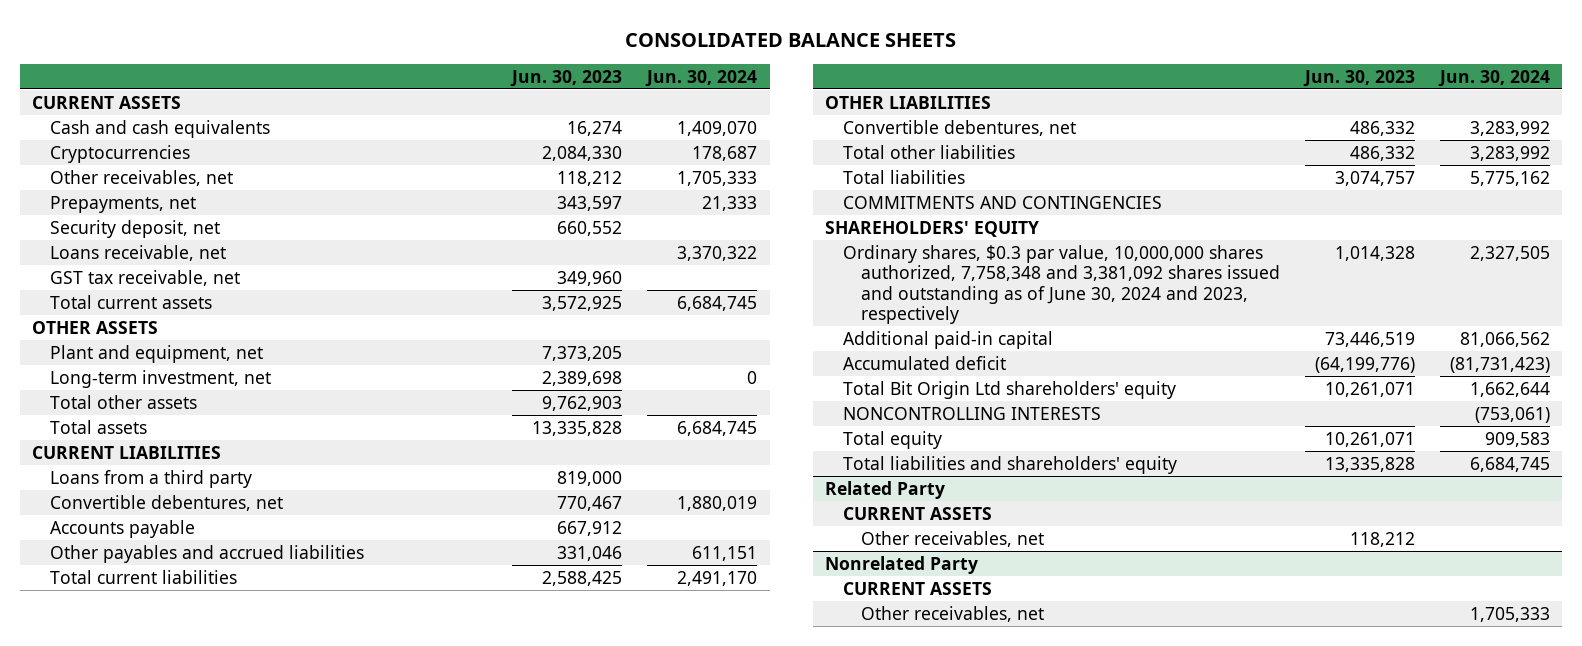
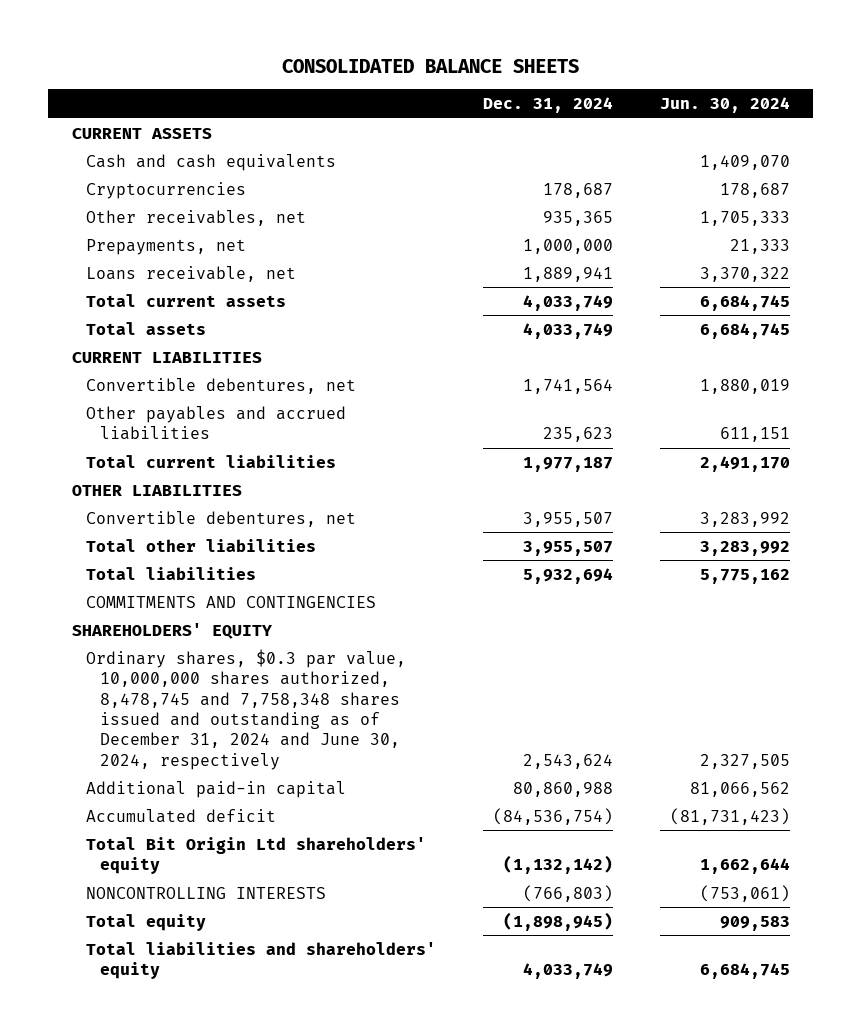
- | Jun. 30, 2023 | Jun. 30, 2024
+ | Dec. 31, 2024 | Jun. 30, 2024
- Security deposit, net | 660,552 |
- GST tax receivable, net | 349,960 |
- OTHER ASSETS
- Plant and equipment, net | 7,373,205 |
- Long-term investment, net | 2,389,698 | 0
- Total other assets | 9,762,903 |
- Loans from a third party | 819,000 |
- Accounts payable | 667,912 |
- Ordinary shares, $0.3 par value, 10,000,000 shares authorized, 7,758,348 and 3,381,092 shares issued and outstanding as of June 30, 2024 and 2023, respectively | 1,014,328 | 2,327,505
+ Ordinary shares, $0.3 par value, 10,000,000 shares authorized, 8,478,745 and 7,758,348 shares issued and outstanding as of December 31, 2024 and June 30, 2024, respectively | 2,543,624 | 2,327,505
- Related Party
- CURRENT ASSETS
- Other receivables, net | 118,212 |
- Nonrelated Party
- CURRENT ASSETS
- Other receivables, net | | 1,705,333

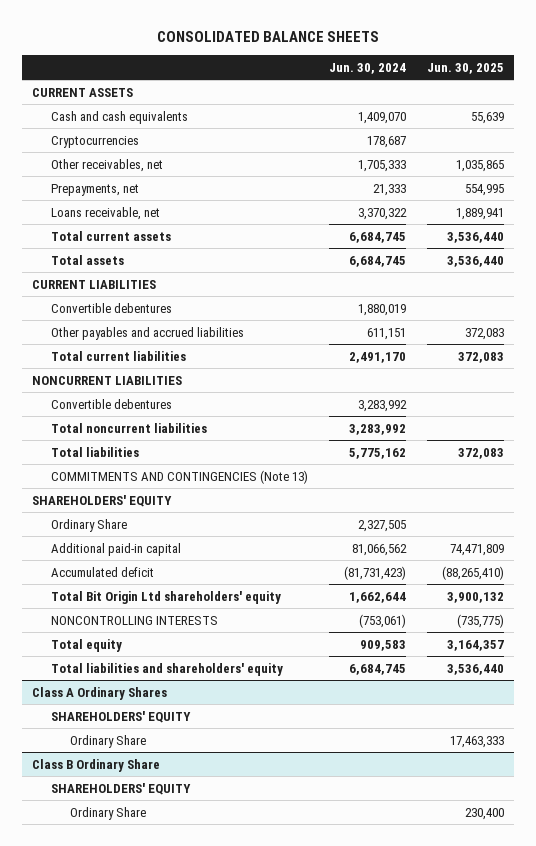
- | Dec. 31, 2024 | Jun. 30, 2024
+ | Jun. 30, 2024 | Jun. 30, 2025
- Convertible debentures, net | 1,741,564 | 1,880,019
+ Convertible debentures | 1,880,019 |
- OTHER LIABILITIES
- Convertible debentures, net | 3,955,507 | 3,283,992
- Total other liabilities | 3,955,507 | 3,283,992
+ NONCURRENT LIABILITIES
+ Convertible debentures | 3,283,992 |
+ Total noncurrent liabilities | 3,283,992 |
- COMMITMENTS AND CONTINGENCIES
+ COMMITMENTS AND CONTINGENCIES (Note 13)
- Ordinary shares, $0.3 par value, 10,000,000 shares authorized, 8,478,745 and 7,758,348 shares issued and outstanding as of December 31, 2024 and June 30, 2024, respectively | 2,543,624 | 2,327,505
+ Ordinary Share | 2,327,505 |
+ Class A Ordinary Shares
+ SHAREHOLDERS' EQUITY
+ Ordinary Share | | 17,463,333
+ Class B Ordinary Share
+ SHAREHOLDERS' EQUITY
+ Ordinary Share | | 230,400

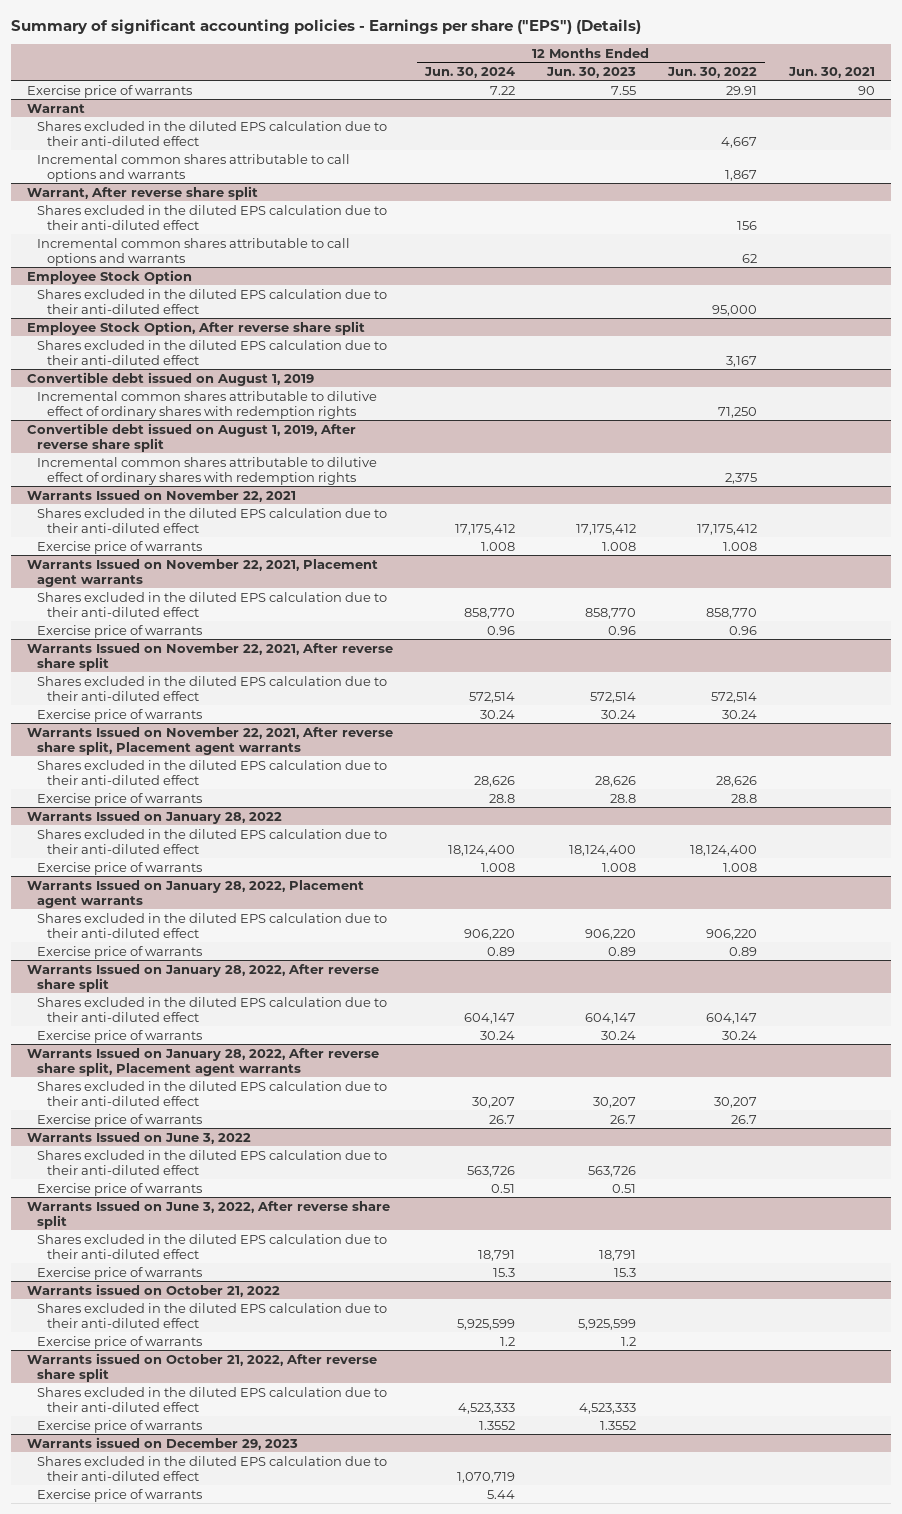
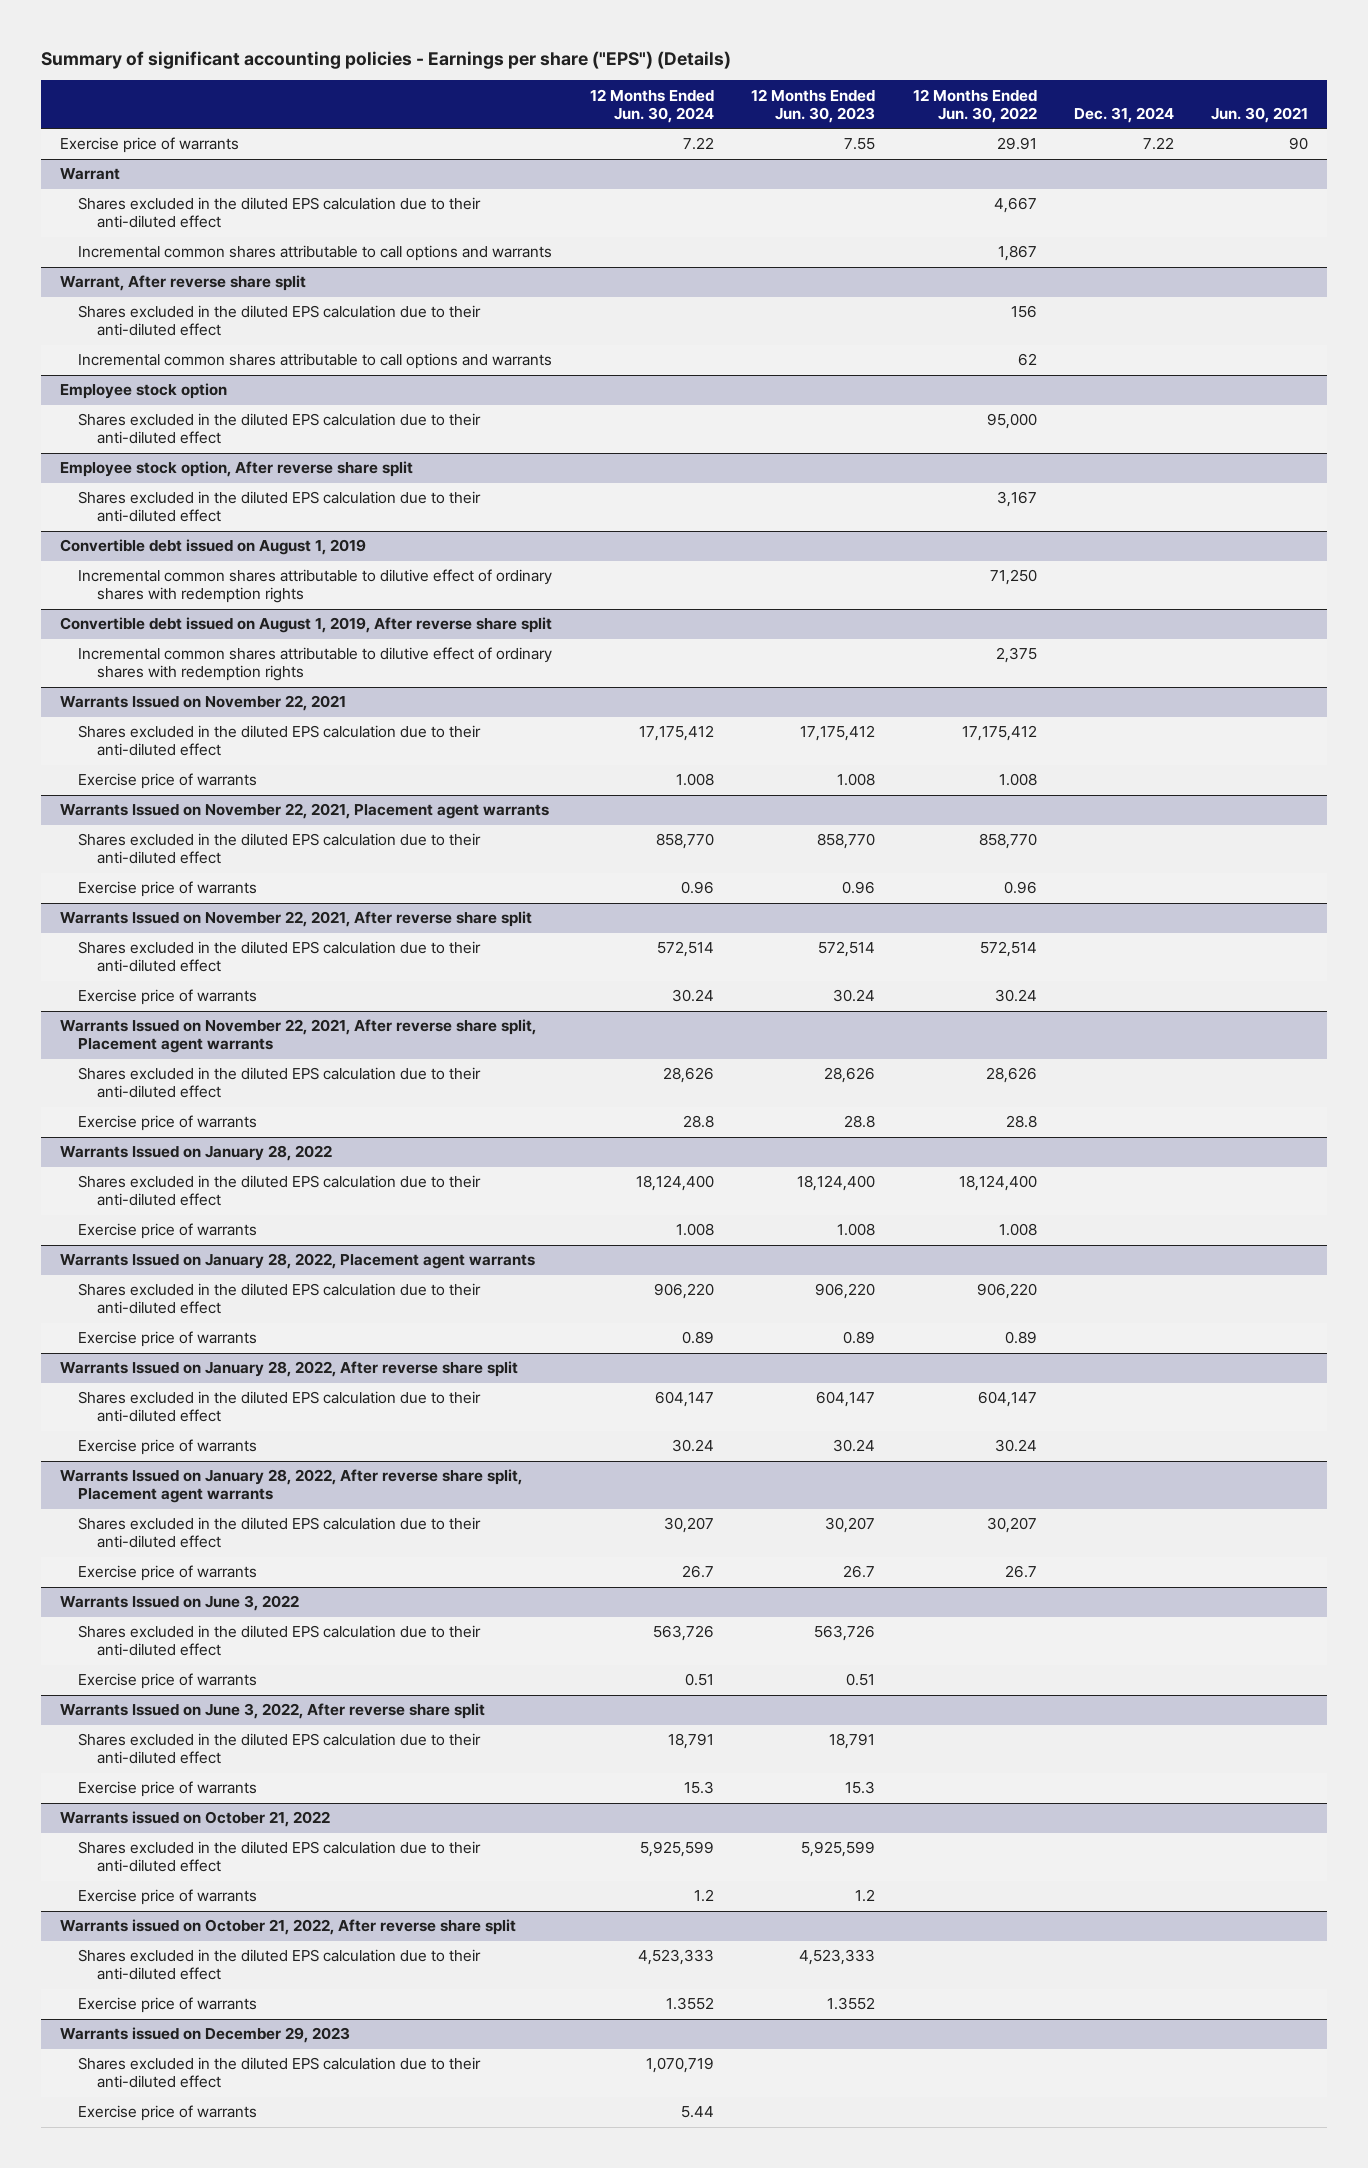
- | 12 Months Ended Jun. 30, 2024 | 12 Months Ended Jun. 30, 2023 | 12 Months Ended Jun. 30, 2022 | Jun. 30, 2021
+ | 12 Months Ended Jun. 30, 2024 | 12 Months Ended Jun. 30, 2023 | 12 Months Ended Jun. 30, 2022 | Dec. 31, 2024 | Jun. 30, 2021
- Employee Stock Option
+ Employee stock option
- Employee Stock Option, After reverse share split
+ Employee stock option, After reverse share split

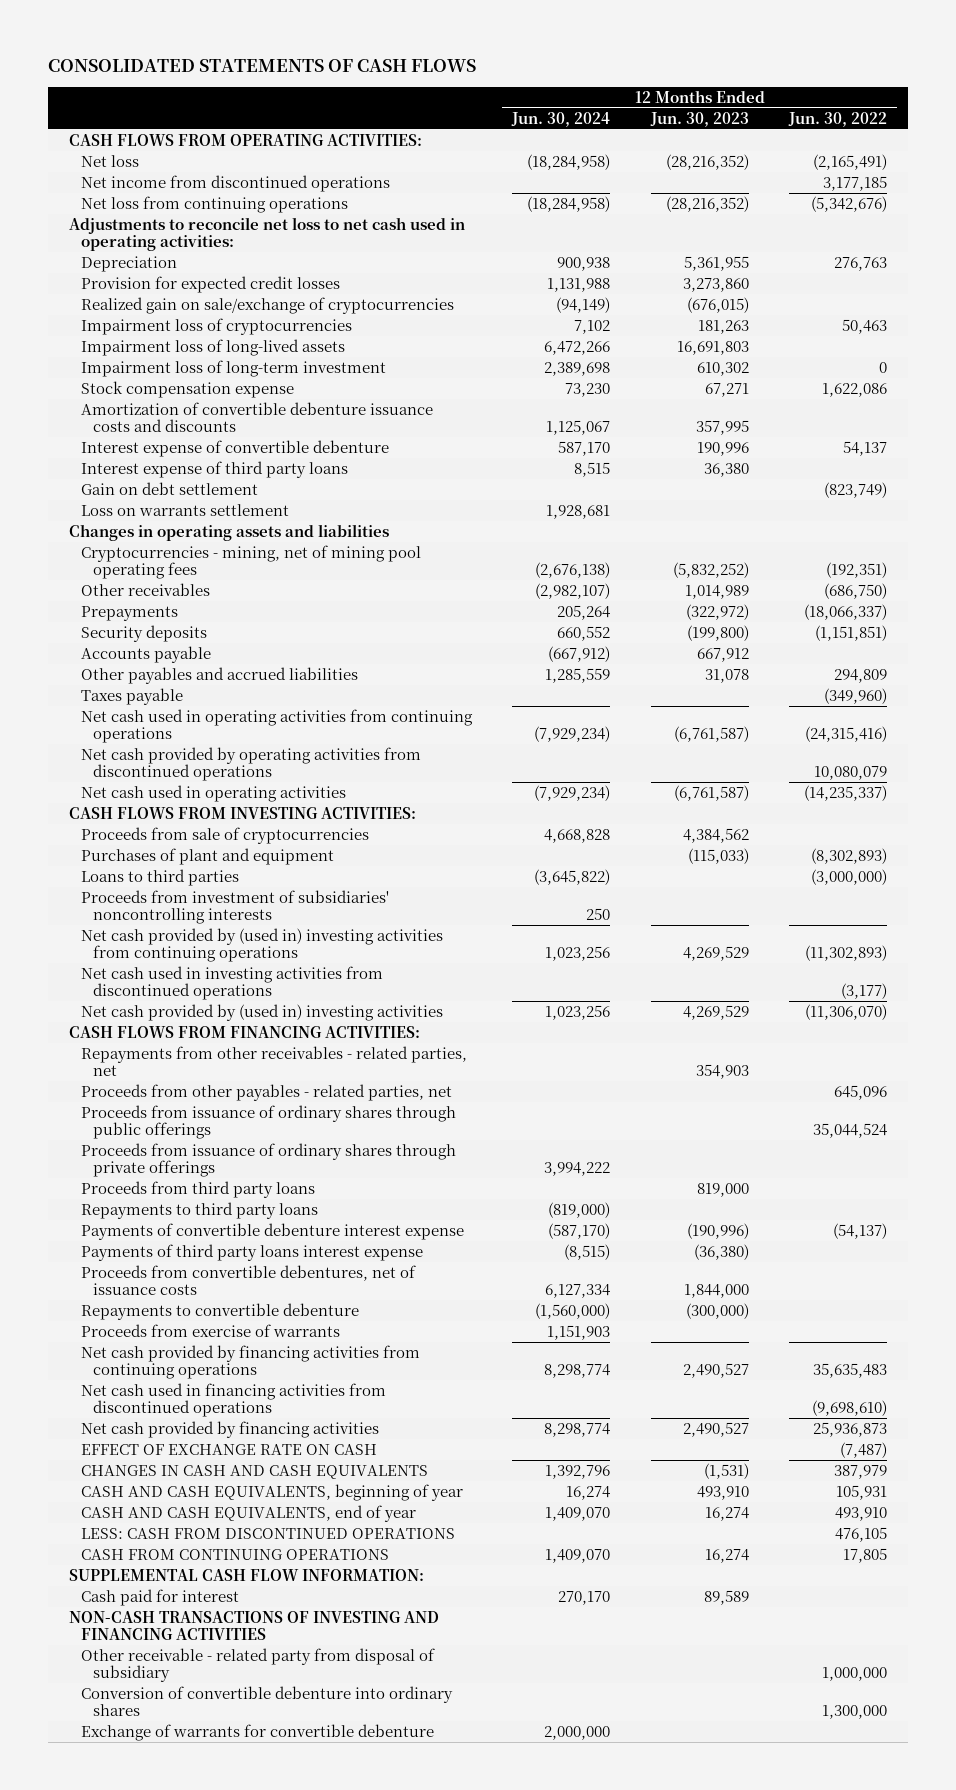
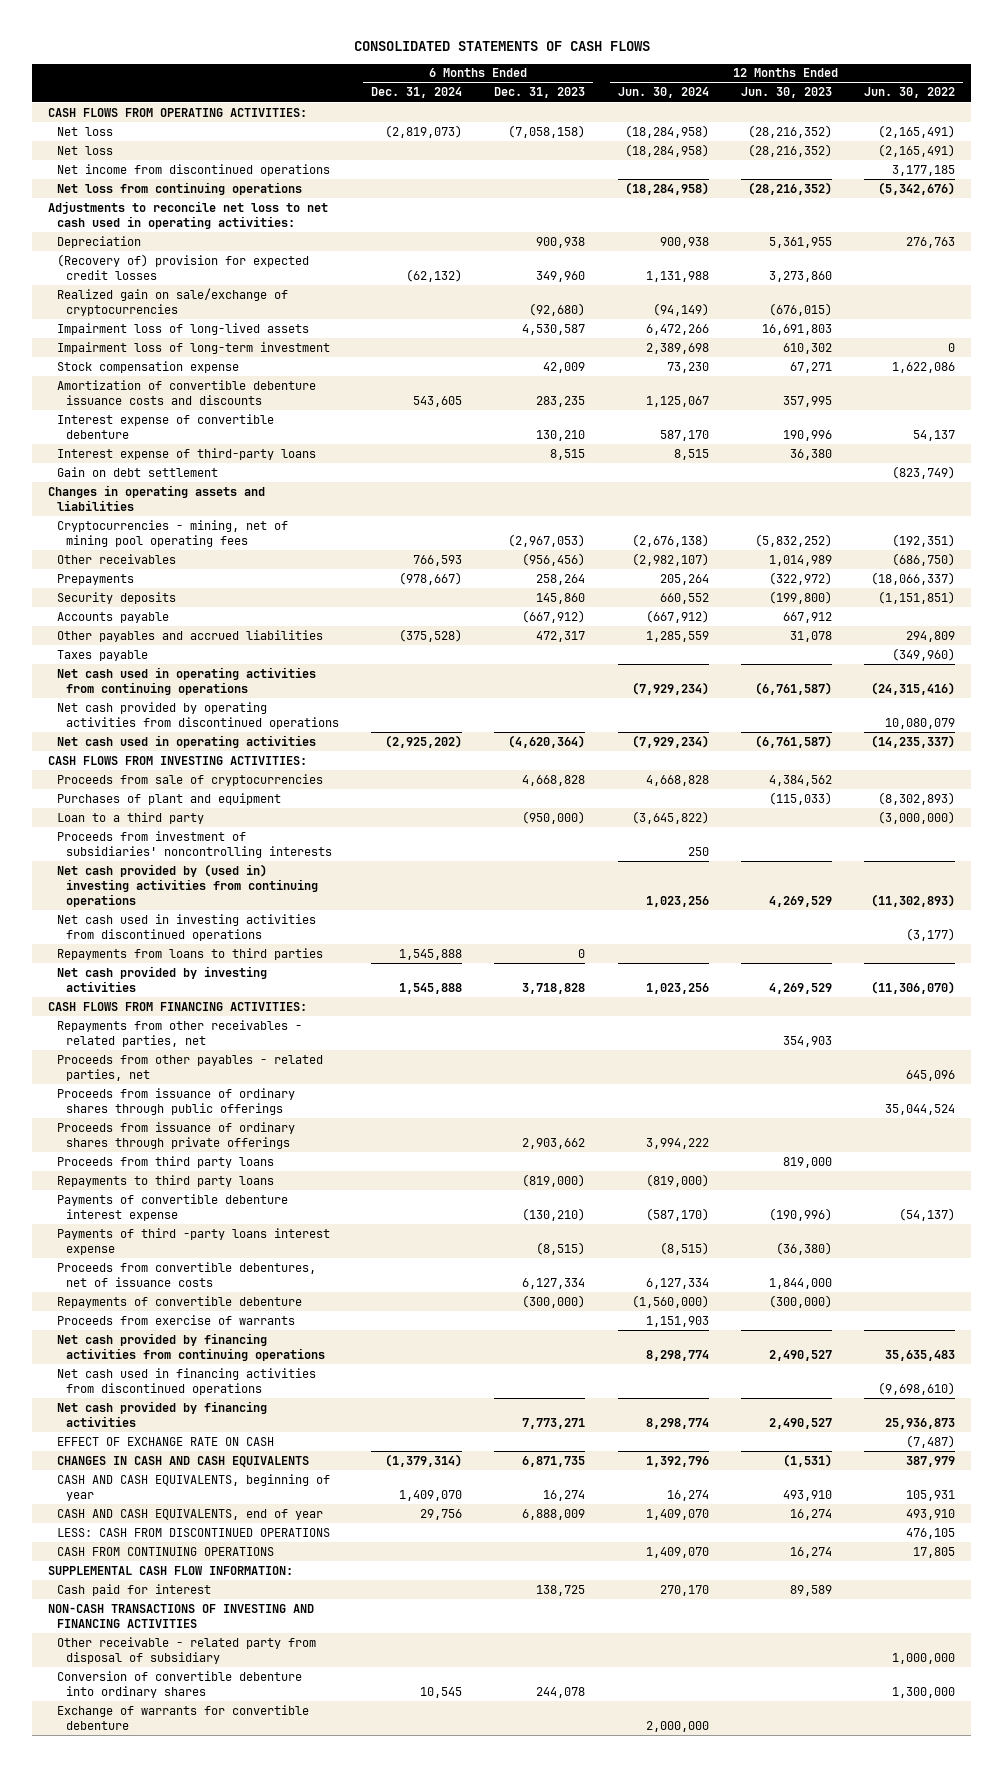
- | 12 Months Ended Jun. 30, 2024 | 12 Months Ended Jun. 30, 2023 | 12 Months Ended Jun. 30, 2022
+ | 6 Months Ended Dec. 31, 2024 | 6 Months Ended Dec. 31, 2023 | 12 Months Ended Jun. 30, 2024 | 12 Months Ended Jun. 30, 2023 | 12 Months Ended Jun. 30, 2022
+ Net loss | | | (18,284,958) | (28,216,352) | (2,165,491)
- Provision for expected credit losses | 1,131,988 | 3,273,860 |
+ (Recovery of) provision for expected credit losses | (62,132) | 349,960 | 1,131,988 | 3,273,860 |
- Impairment loss of cryptocurrencies | 7,102 | 181,263 | 50,463
- Interest expense of third party loans | 8,515 | 36,380 |
+ Interest expense of third-party loans | | 8,515 | 8,515 | 36,380 |
- Loss on warrants settlement | 1,928,681 | |
- Loans to third parties | (3,645,822) | | (3,000,000)
+ Loan to a third party | | (950,000) | (3,645,822) | | (3,000,000)
- Net cash provided by (used in) investing activities | 1,023,256 | 4,269,529 | (11,306,070)
+ Repayments from loans to third parties | 1,545,888 | 0 | | |
+ Net cash provided by investing activities | 1,545,888 | 3,718,828 | 1,023,256 | 4,269,529 | (11,306,070)
- Payments of third party loans interest expense | (8,515) | (36,380) |
+ Payments of third -party loans interest expense | | (8,515) | (8,515) | (36,380) |
- Repayments to convertible debenture | (1,560,000) | (300,000) |
+ Repayments of convertible debenture | | (300,000) | (1,560,000) | (300,000) |

